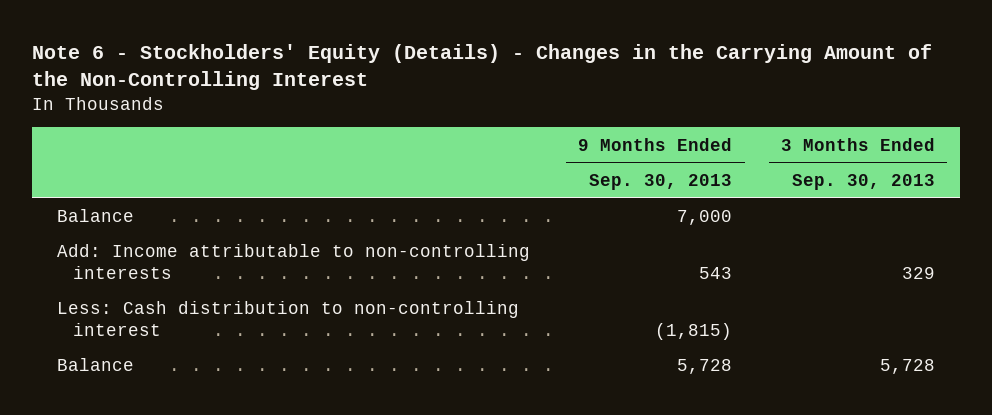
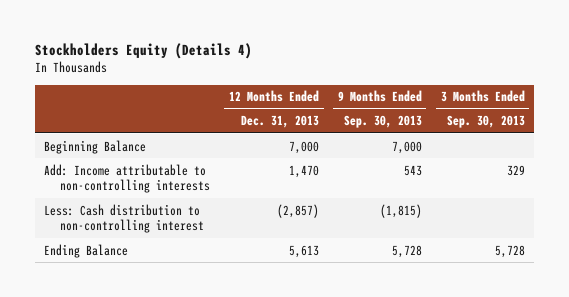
- Note 6 - Stockholders' Equity (Details) - Changes in the Carrying Amount of the Non-Controlling Interest
+ Stockholders Equity (Details 4)
- | 9 Months Ended Sep. 30, 2013 | 3 Months Ended Sep. 30, 2013
+ | 12 Months Ended Dec. 31, 2013 | 9 Months Ended Sep. 30, 2013 | 3 Months Ended Sep. 30, 2013
- Balance | 7,000 |
+ Beginning Balance | 7,000 | 7,000 |
- Balance | 5,728 | 5,728
+ Ending Balance | 5,613 | 5,728 | 5,728

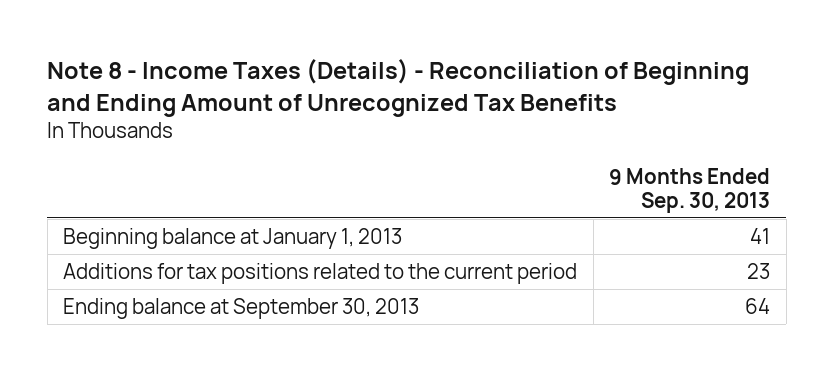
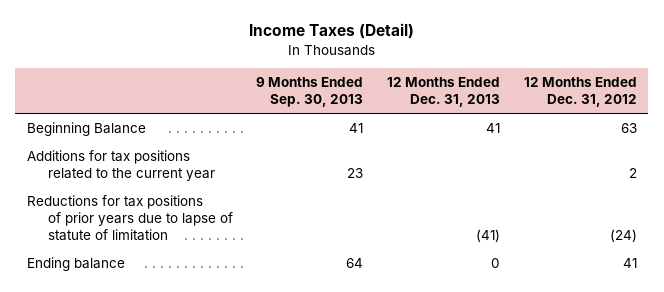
- Note 8 - Income Taxes (Details) - Reconciliation of Beginning and Ending Amount of Unrecognized Tax Benefits
+ Income Taxes (Detail)
- | 9 Months Ended Sep. 30, 2013
+ | 9 Months Ended Sep. 30, 2013 | 12 Months Ended Dec. 31, 2013 | 12 Months Ended Dec. 31, 2012
- Beginning balance at January 1, 2013 | 41
- Additions for tax positions related to the current period | 23
- Ending balance at September 30, 2013 | 64
+ Beginning Balance | 41 | 41 | 63
+ Additions for tax positions related to the current year | 23 | | 2
+ Reductions for tax positions of prior years due to lapse of statute of limitation | | (41) | (24)
+ Ending balance | 64 | 0 | 41

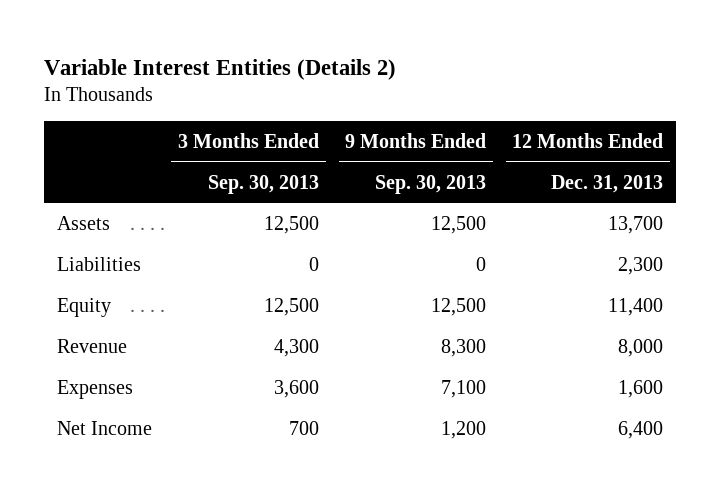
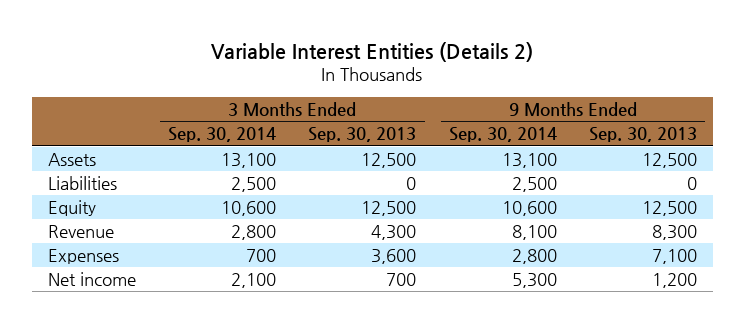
- | 3 Months Ended Sep. 30, 2013 | 9 Months Ended Sep. 30, 2013 | 12 Months Ended Dec. 31, 2013
+ | 3 Months Ended Sep. 30, 2014 | 3 Months Ended Sep. 30, 2013 | 9 Months Ended Sep. 30, 2014 | 9 Months Ended Sep. 30, 2013
- Net Income | 700 | 1,200 | 6,400
+ Net income | 2,100 | 700 | 5,300 | 1,200

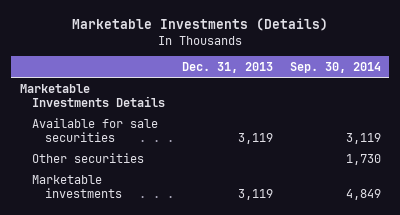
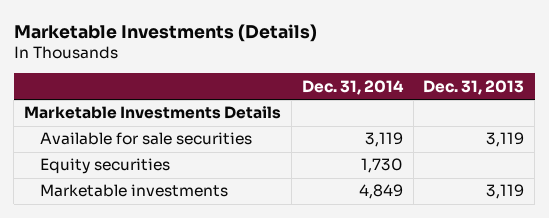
- | Dec. 31, 2013 | Sep. 30, 2014
+ | Dec. 31, 2014 | Dec. 31, 2013
- Other securities | | 1,730
+ Equity securities | 1,730 |

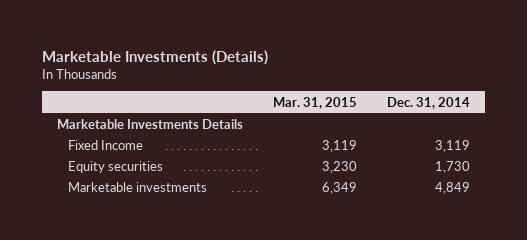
- | Dec. 31, 2014 | Dec. 31, 2013
+ | Mar. 31, 2015 | Dec. 31, 2014
- Available for sale securities | 3,119 | 3,119
+ Fixed Income | 3,119 | 3,119

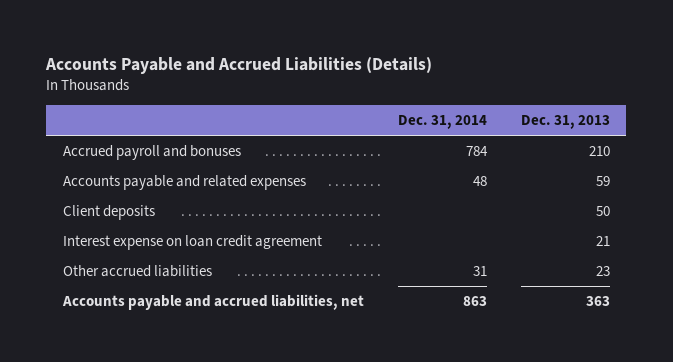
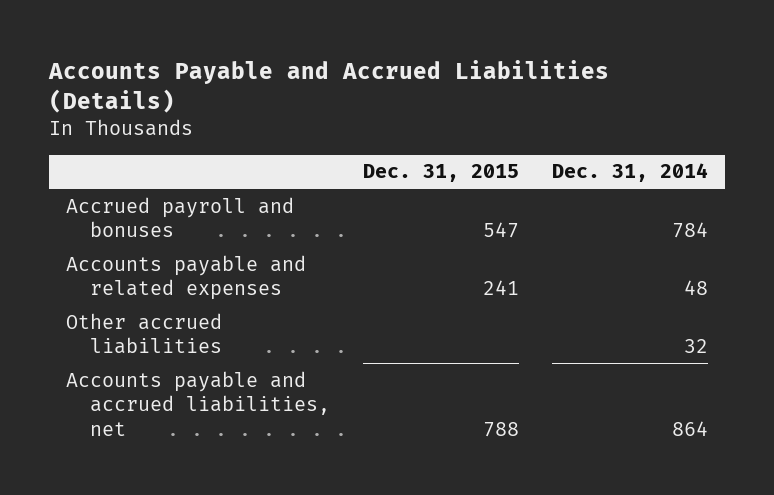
- | Dec. 31, 2014 | Dec. 31, 2013
+ | Dec. 31, 2015 | Dec. 31, 2014
- Client deposits | | 50
- Interest expense on loan credit agreement | | 21
- Other accrued liabilities | 31 | 23
- Accounts payable and accrued liabilities, net | 863 | 363
+ Other accrued liabilities | | 32
+ Accounts payable and accrued liabilities, net | 788 | 864

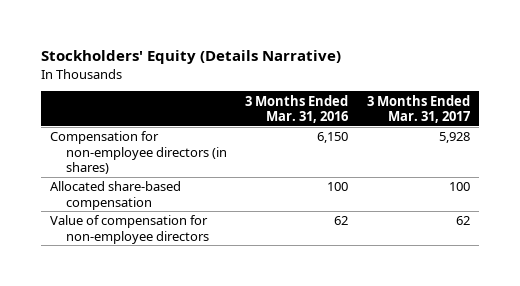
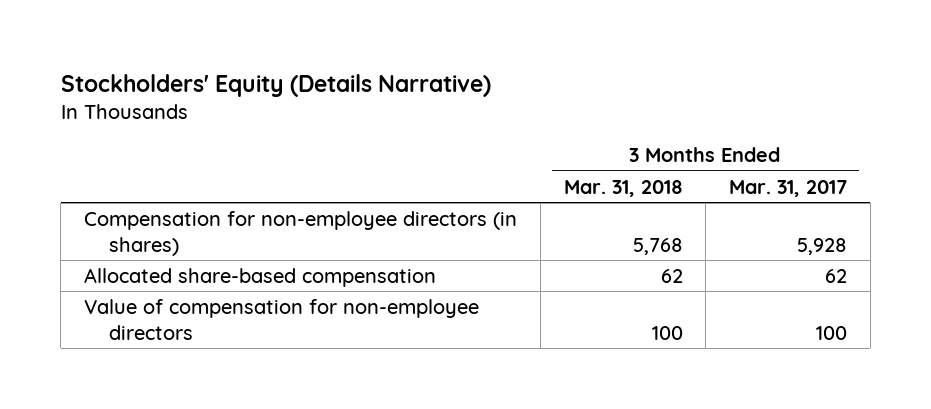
- | 3 Months Ended Mar. 31, 2016 | 3 Months Ended Mar. 31, 2017
+ | 3 Months Ended Mar. 31, 2018 | 3 Months Ended Mar. 31, 2017
- Allocated share-based compensation | 100 | 100
- Value of compensation for non-employee directors | 62 | 62
+ Allocated share-based compensation | 62 | 62
+ Value of compensation for non-employee directors | 100 | 100

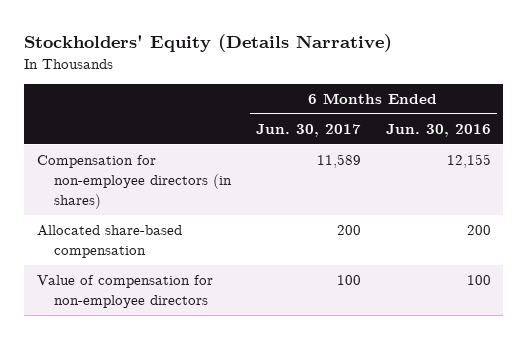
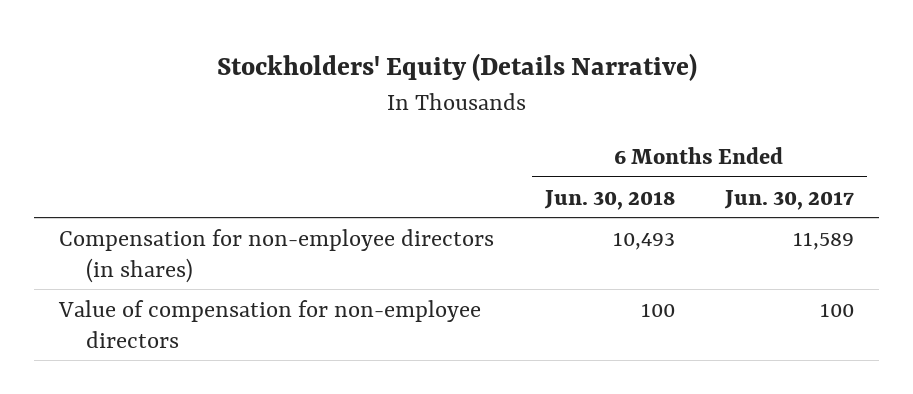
- | 6 Months Ended Jun. 30, 2017 | 6 Months Ended Jun. 30, 2016
+ | 6 Months Ended Jun. 30, 2018 | 6 Months Ended Jun. 30, 2017
- Allocated share-based compensation | 200 | 200

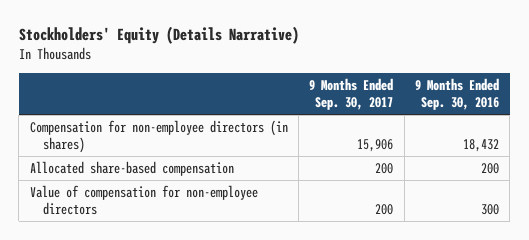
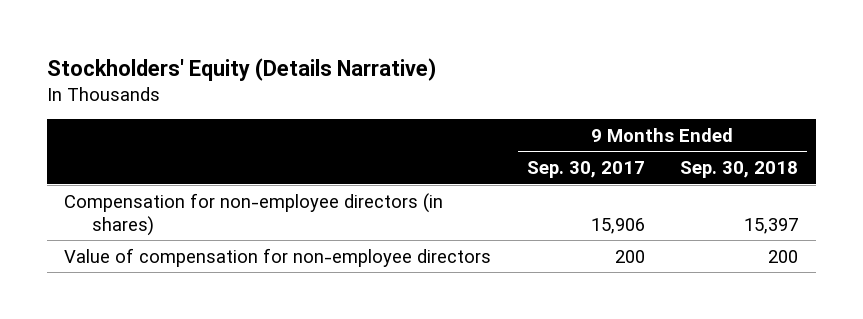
- | 9 Months Ended Sep. 30, 2017 | 9 Months Ended Sep. 30, 2016
+ | 9 Months Ended Sep. 30, 2017 | 9 Months Ended Sep. 30, 2018
- Allocated share-based compensation | 200 | 200

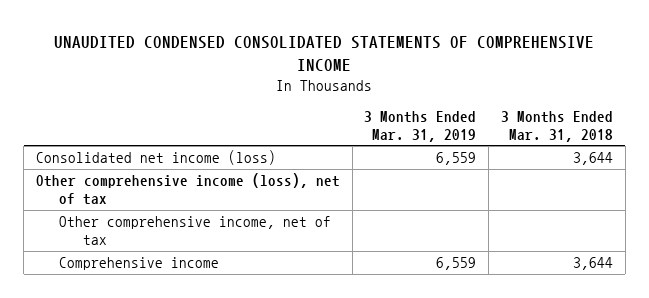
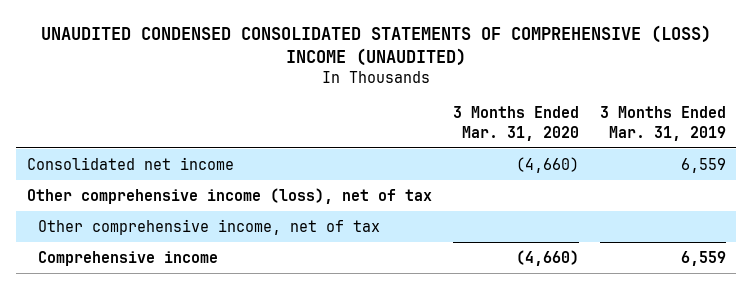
- UNAUDITED CONDENSED CONSOLIDATED STATEMENTS OF COMPREHENSIVE INCOME
+ UNAUDITED CONDENSED CONSOLIDATED STATEMENTS OF COMPREHENSIVE (LOSS) INCOME (UNAUDITED)
- | 3 Months Ended Mar. 31, 2019 | 3 Months Ended Mar. 31, 2018
+ | 3 Months Ended Mar. 31, 2020 | 3 Months Ended Mar. 31, 2019
- Consolidated net income (loss) | 6,559 | 3,644
+ Consolidated net income | (4,660) | 6,559

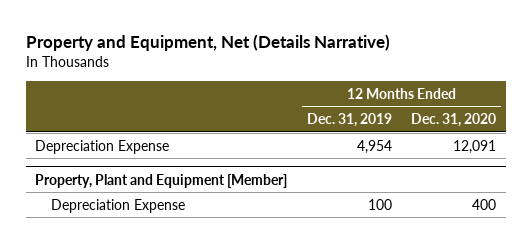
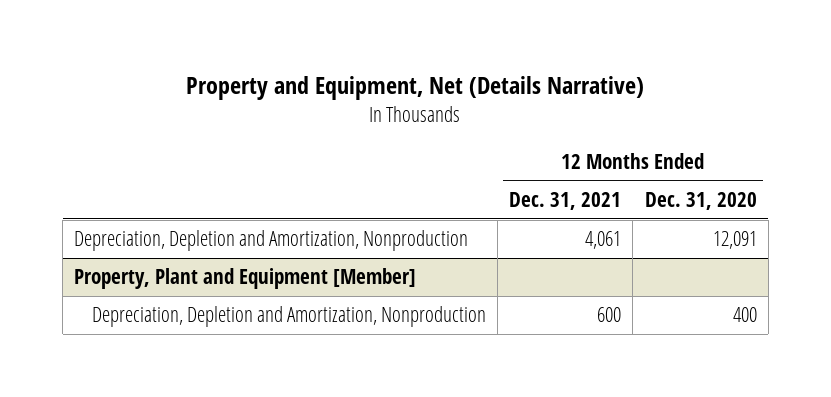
- | 12 Months Ended Dec. 31, 2019 | 12 Months Ended Dec. 31, 2020
+ | 12 Months Ended Dec. 31, 2021 | 12 Months Ended Dec. 31, 2020
- Depreciation Expense | 4,954 | 12,091
+ Depreciation, Depletion and Amortization, Nonproduction | 4,061 | 12,091
@ Property, Plant and Equipment [Member]
- Depreciation Expense | 100 | 400
+ Depreciation, Depletion and Amortization, Nonproduction | 600 | 400

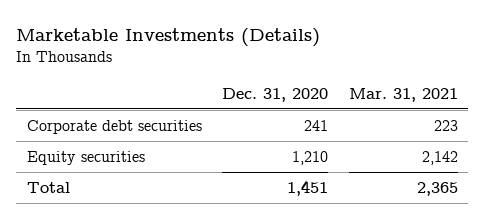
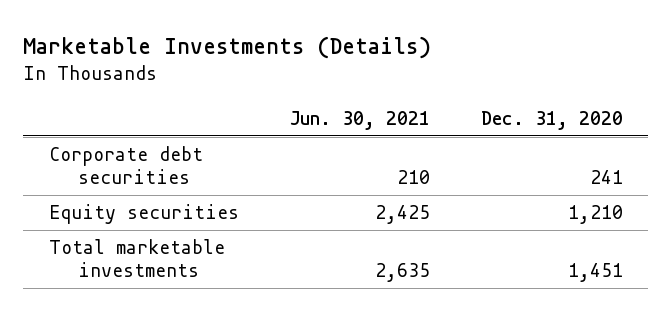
- | Dec. 31, 2020 | Mar. 31, 2021
+ | Jun. 30, 2021 | Dec. 31, 2020
- Total | 1,451 | 2,365
+ Total marketable investments | 2,635 | 1,451

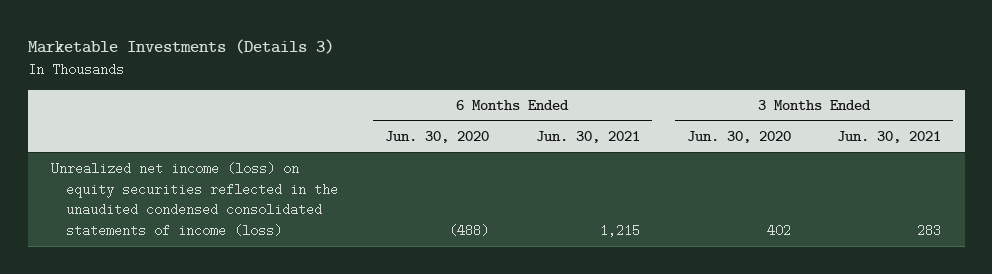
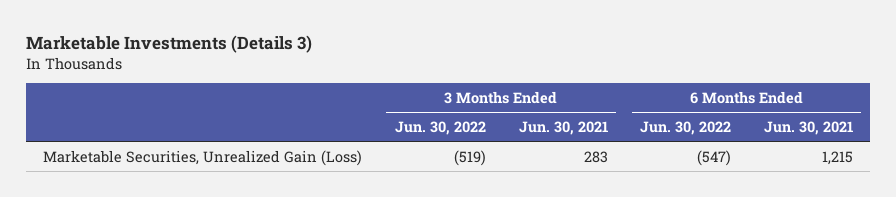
- | 6 Months Ended Jun. 30, 2020 | 6 Months Ended Jun. 30, 2021 | 3 Months Ended Jun. 30, 2020 | 3 Months Ended Jun. 30, 2021
+ | 3 Months Ended Jun. 30, 2022 | 3 Months Ended Jun. 30, 2021 | 6 Months Ended Jun. 30, 2022 | 6 Months Ended Jun. 30, 2021
- Unrealized net income (loss) on equity securities reflected in the unaudited condensed consolidated statements of income (loss) | (488) | 1,215 | 402 | 283
+ Marketable Securities, Unrealized Gain (Loss) | (519) | 283 | (547) | 1,215

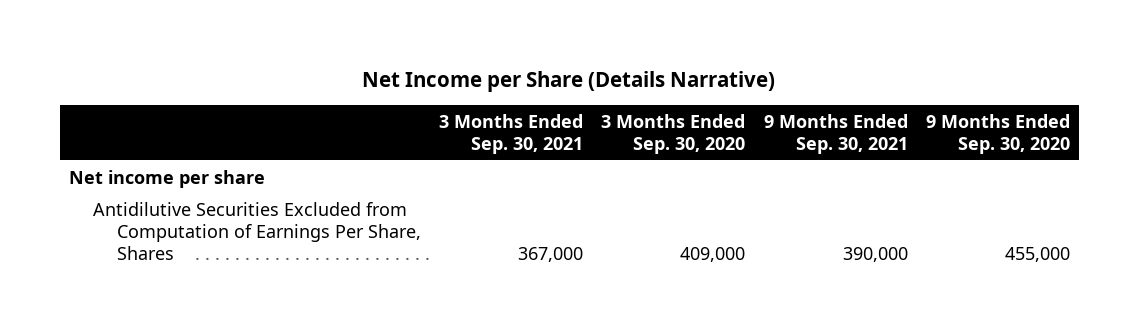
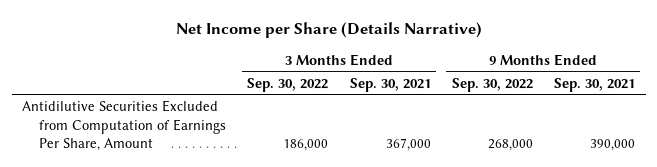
- | 3 Months Ended Sep. 30, 2021 | 3 Months Ended Sep. 30, 2020 | 9 Months Ended Sep. 30, 2021 | 9 Months Ended Sep. 30, 2020
+ | 3 Months Ended Sep. 30, 2022 | 3 Months Ended Sep. 30, 2021 | 9 Months Ended Sep. 30, 2022 | 9 Months Ended Sep. 30, 2021
- Net income per share
- Antidilutive Securities Excluded from Computation of Earnings Per Share, Shares | 367,000 | 409,000 | 390,000 | 455,000
+ Antidilutive Securities Excluded from Computation of Earnings Per Share, Amount | 186,000 | 367,000 | 268,000 | 390,000

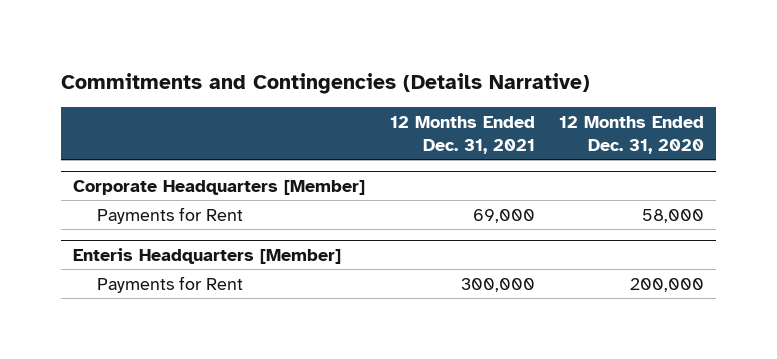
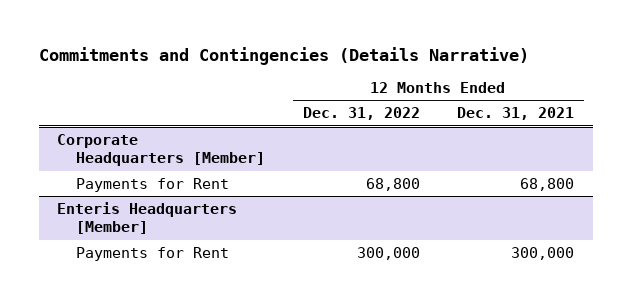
- | 12 Months Ended Dec. 31, 2021 | 12 Months Ended Dec. 31, 2020
+ | 12 Months Ended Dec. 31, 2022 | 12 Months Ended Dec. 31, 2021
@ Corporate Headquarters [Member]
- Payments for Rent | 69,000 | 58,000
+ Payments for Rent | 68,800 | 68,800

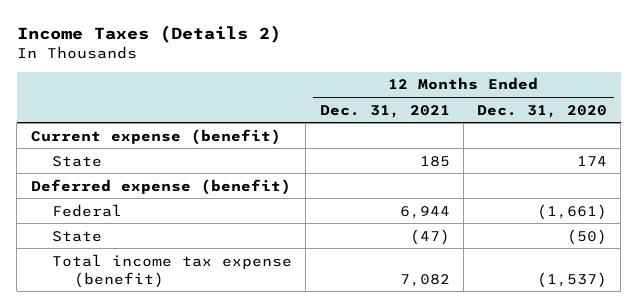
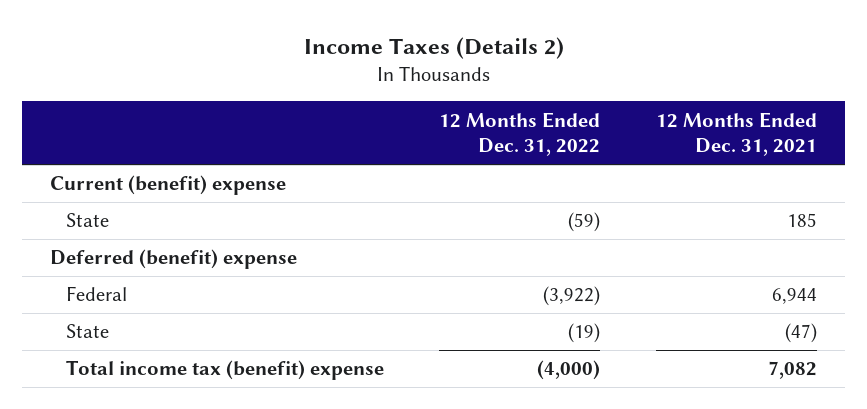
- | 12 Months Ended Dec. 31, 2021 | 12 Months Ended Dec. 31, 2020
+ | 12 Months Ended Dec. 31, 2022 | 12 Months Ended Dec. 31, 2021
- Current expense (benefit)
+ Current (benefit) expense
- Deferred expense (benefit)
+ Deferred (benefit) expense
- Total income tax expense (benefit) | 7,082 | (1,537)
+ Total income tax (benefit) expense | (4,000) | 7,082

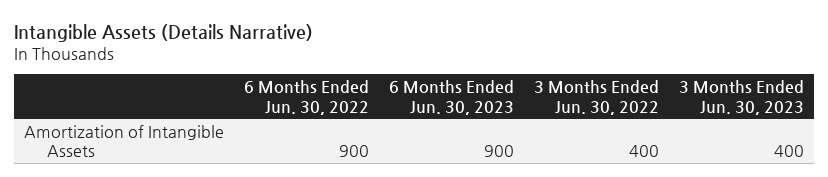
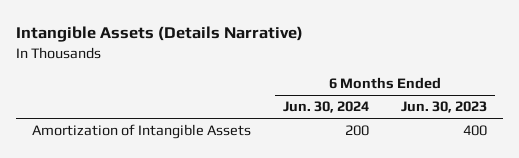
- | 6 Months Ended Jun. 30, 2022 | 6 Months Ended Jun. 30, 2023 | 3 Months Ended Jun. 30, 2022 | 3 Months Ended Jun. 30, 2023
+ | 6 Months Ended Jun. 30, 2024 | 6 Months Ended Jun. 30, 2023
- Amortization of Intangible Assets | 900 | 900 | 400 | 400
+ Amortization of Intangible Assets | 200 | 400

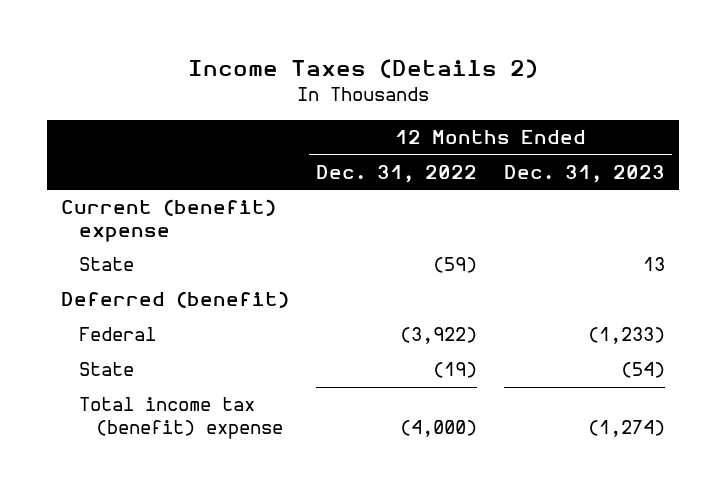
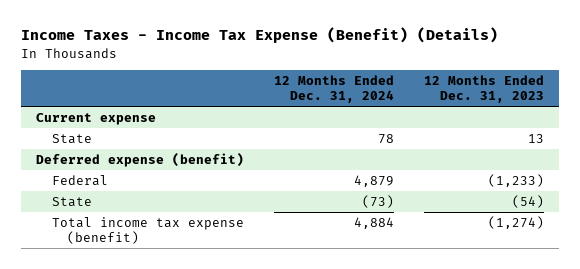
- Income Taxes (Details 2)
+ Income Taxes - Income Tax Expense (Benefit) (Details)
- | 12 Months Ended Dec. 31, 2022 | 12 Months Ended Dec. 31, 2023
+ | 12 Months Ended Dec. 31, 2024 | 12 Months Ended Dec. 31, 2023
- Current (benefit) expense
+ Current expense
- Deferred (benefit)
+ Deferred expense (benefit)
- Total income tax (benefit) expense | (4,000) | (1,274)
+ Total income tax expense (benefit) | 4,884 | (1,274)

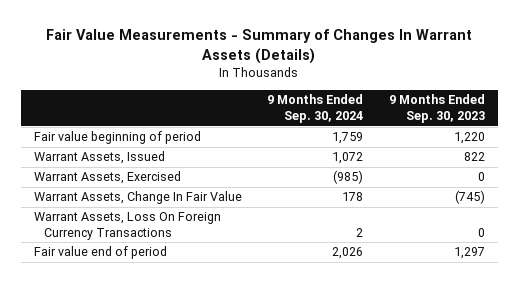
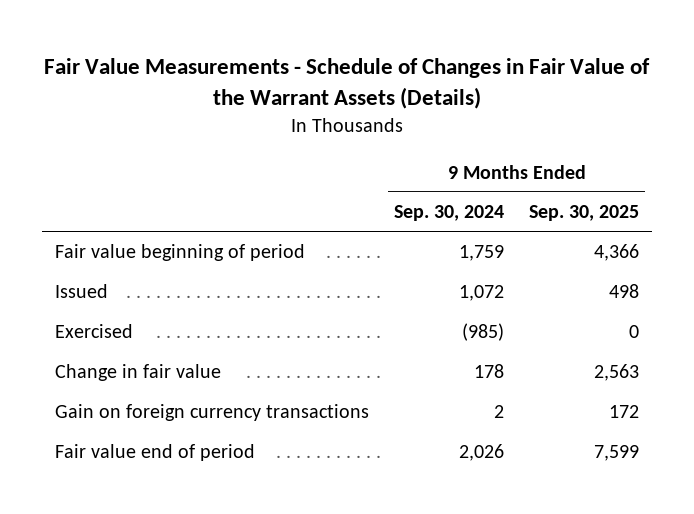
- Fair Value Measurements - Summary of Changes In Warrant Assets (Details)
+ Fair Value Measurements - Schedule of Changes in Fair Value of the Warrant Assets (Details)
- | 9 Months Ended Sep. 30, 2024 | 9 Months Ended Sep. 30, 2023
+ | 9 Months Ended Sep. 30, 2024 | 9 Months Ended Sep. 30, 2025
- Warrant Assets, Issued | 1,072 | 822
- Warrant Assets, Exercised | (985) | 0
- Warrant Assets, Change In Fair Value | 178 | (745)
- Warrant Assets, Loss On Foreign Currency Transactions | 2 | 0
+ Issued | 1,072 | 498
+ Exercised | (985) | 0
+ Change in fair value | 178 | 2,563
+ Gain on foreign currency transactions | 2 | 172

